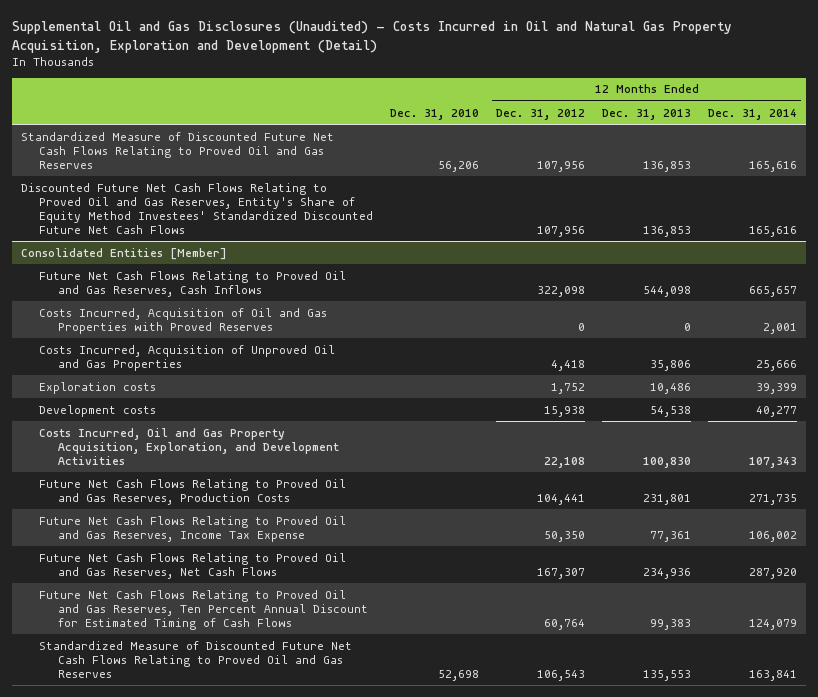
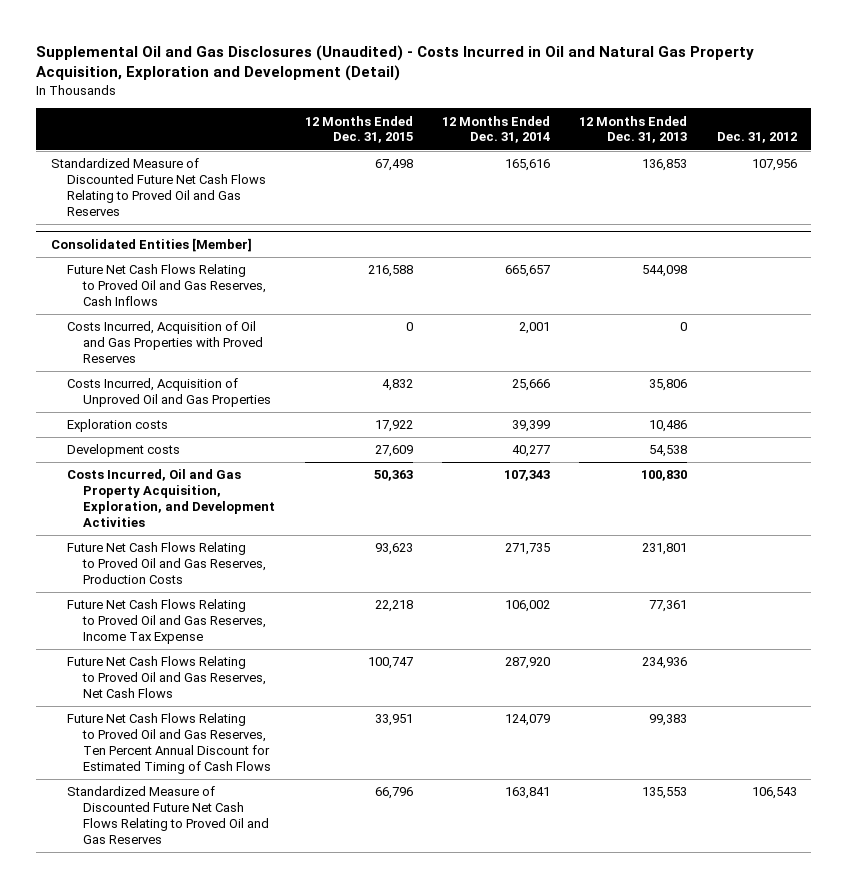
- | Dec. 31, 2010 | 12 Months Ended Dec. 31, 2012 | 12 Months Ended Dec. 31, 2013 | 12 Months Ended Dec. 31, 2014
+ | 12 Months Ended Dec. 31, 2015 | 12 Months Ended Dec. 31, 2014 | 12 Months Ended Dec. 31, 2013 | Dec. 31, 2012
- Discounted Future Net Cash Flows Relating to Proved Oil and Gas Reserves, Entity's Share of Equity Method Investees' Standardized Discounted Future Net Cash Flows | | 107,956 | 136,853 | 165,616

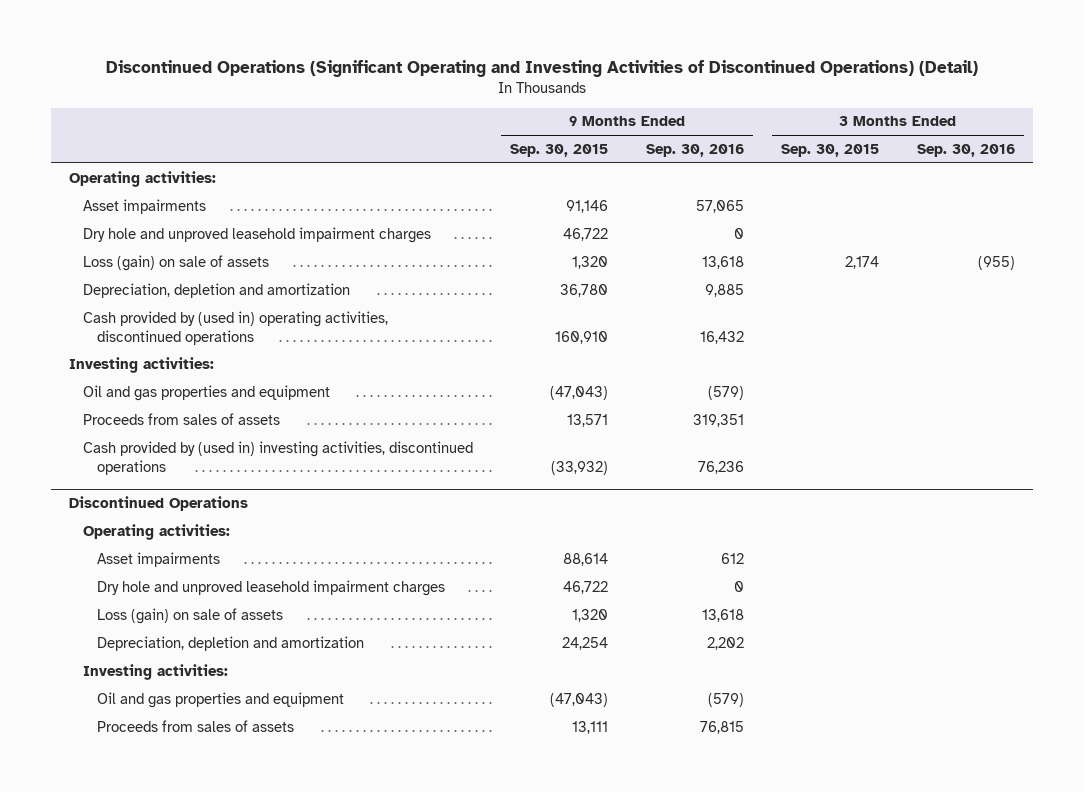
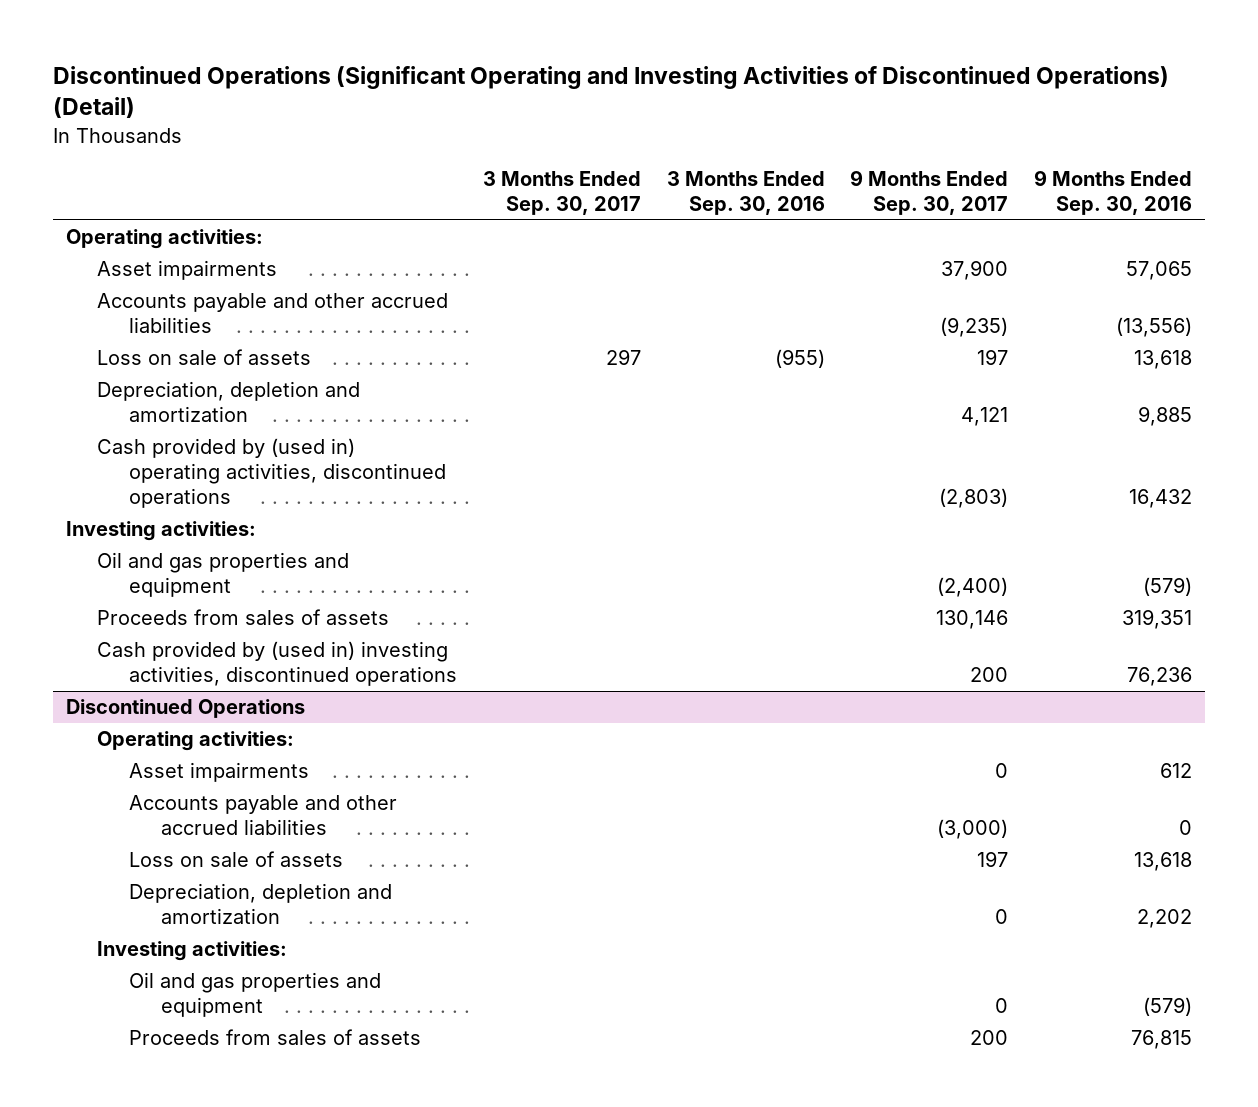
- | 9 Months Ended Sep. 30, 2015 | 9 Months Ended Sep. 30, 2016 | 3 Months Ended Sep. 30, 2015 | 3 Months Ended Sep. 30, 2016
+ | 3 Months Ended Sep. 30, 2017 | 3 Months Ended Sep. 30, 2016 | 9 Months Ended Sep. 30, 2017 | 9 Months Ended Sep. 30, 2016
- Dry hole and unproved leasehold impairment charges | 46,722 | 0 | |
- Loss (gain) on sale of assets | 1,320 | 13,618 | 2,174 | (955)
+ Accounts payable and other accrued liabilities | | | (9,235) | (13,556)
+ Loss on sale of assets | 297 | (955) | 197 | 13,618
@ Discontinued Operations
- Dry hole and unproved leasehold impairment charges | 46,722 | 0 | |
- Loss (gain) on sale of assets | 1,320 | 13,618 | |
+ Accounts payable and other accrued liabilities | | | (3,000) | 0
+ Loss on sale of assets | | | 197 | 13,618

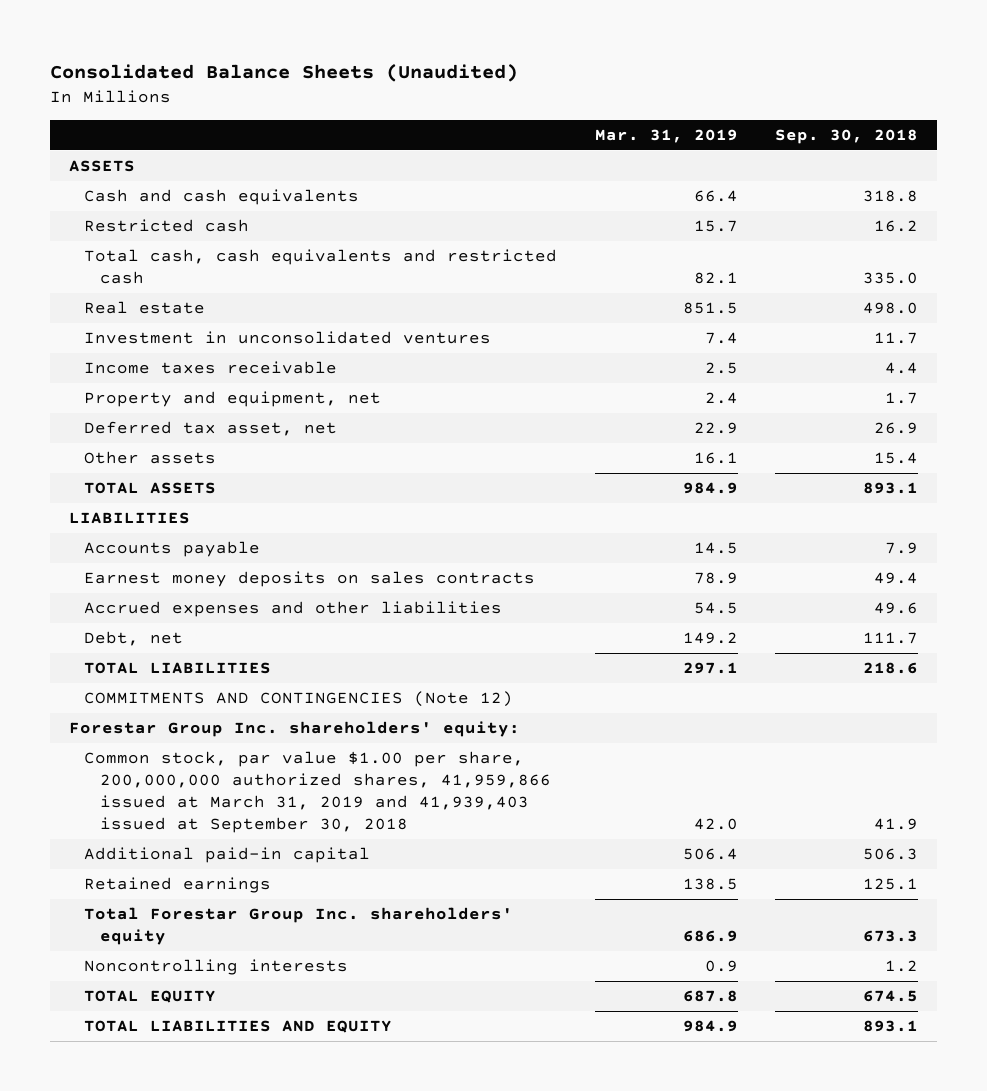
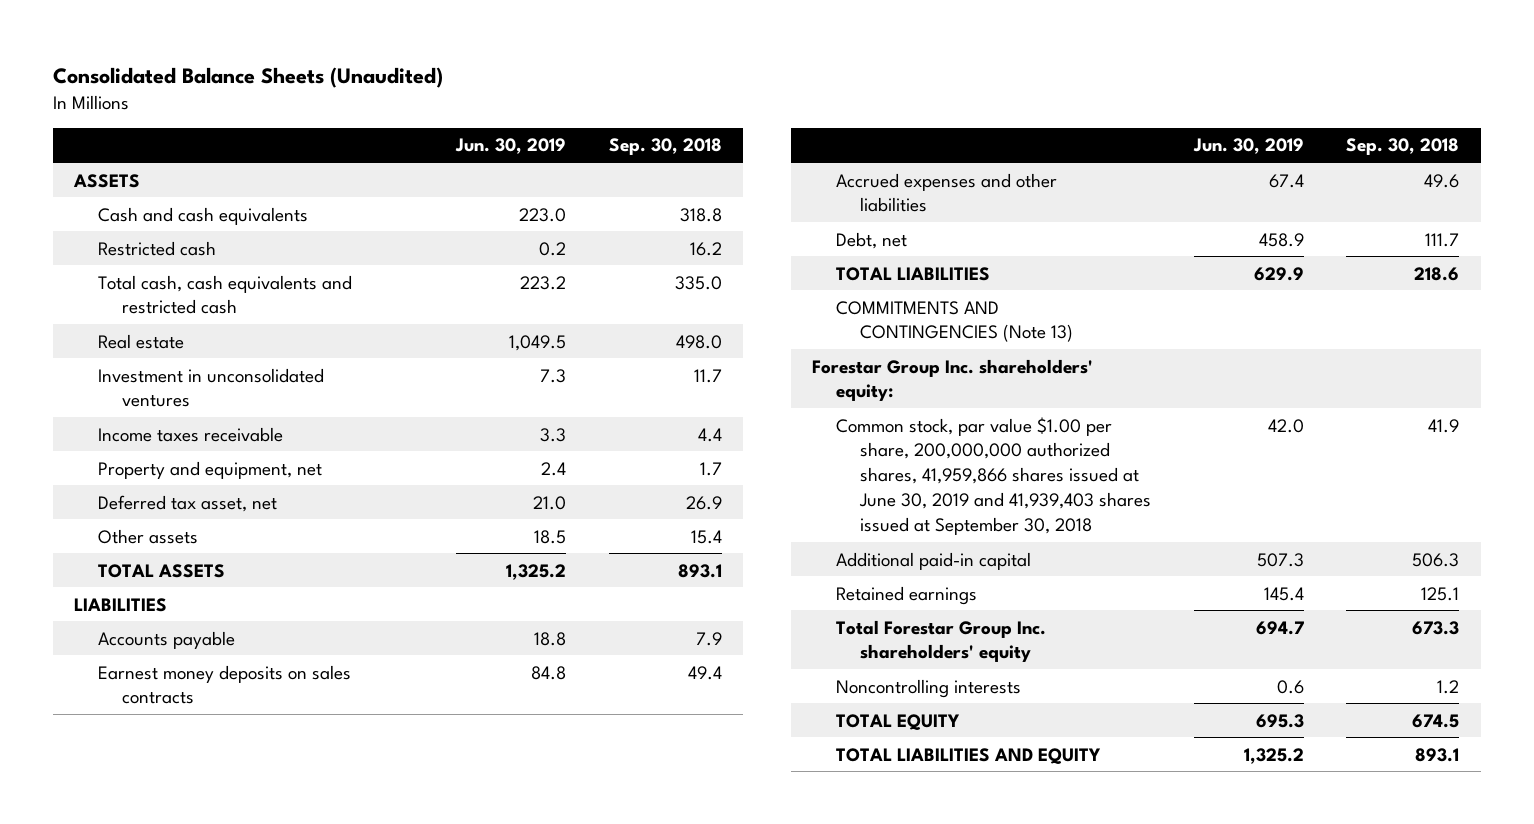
- | Mar. 31, 2019 | Sep. 30, 2018
+ | Jun. 30, 2019 | Sep. 30, 2018
- COMMITMENTS AND CONTINGENCIES (Note 12)
+ COMMITMENTS AND CONTINGENCIES (Note 13)
- Common stock, par value $1.00 per share, 200,000,000 authorized shares, 41,959,866 issued at March 31, 2019 and 41,939,403 issued at September 30, 2018 | 42.0 | 41.9
+ Common stock, par value $1.00 per share, 200,000,000 authorized shares, 41,959,866 shares issued at June 30, 2019 and 41,939,403 shares issued at September 30, 2018 | 42.0 | 41.9

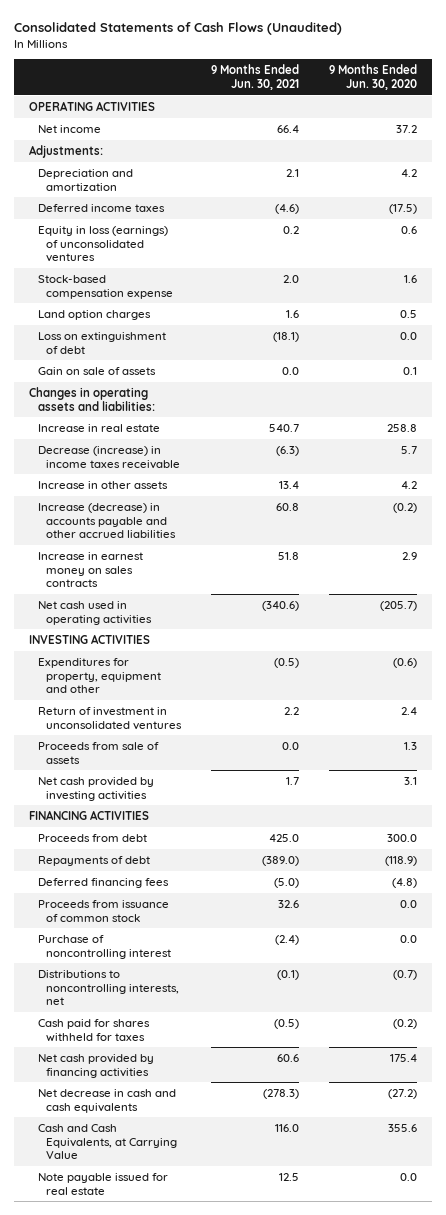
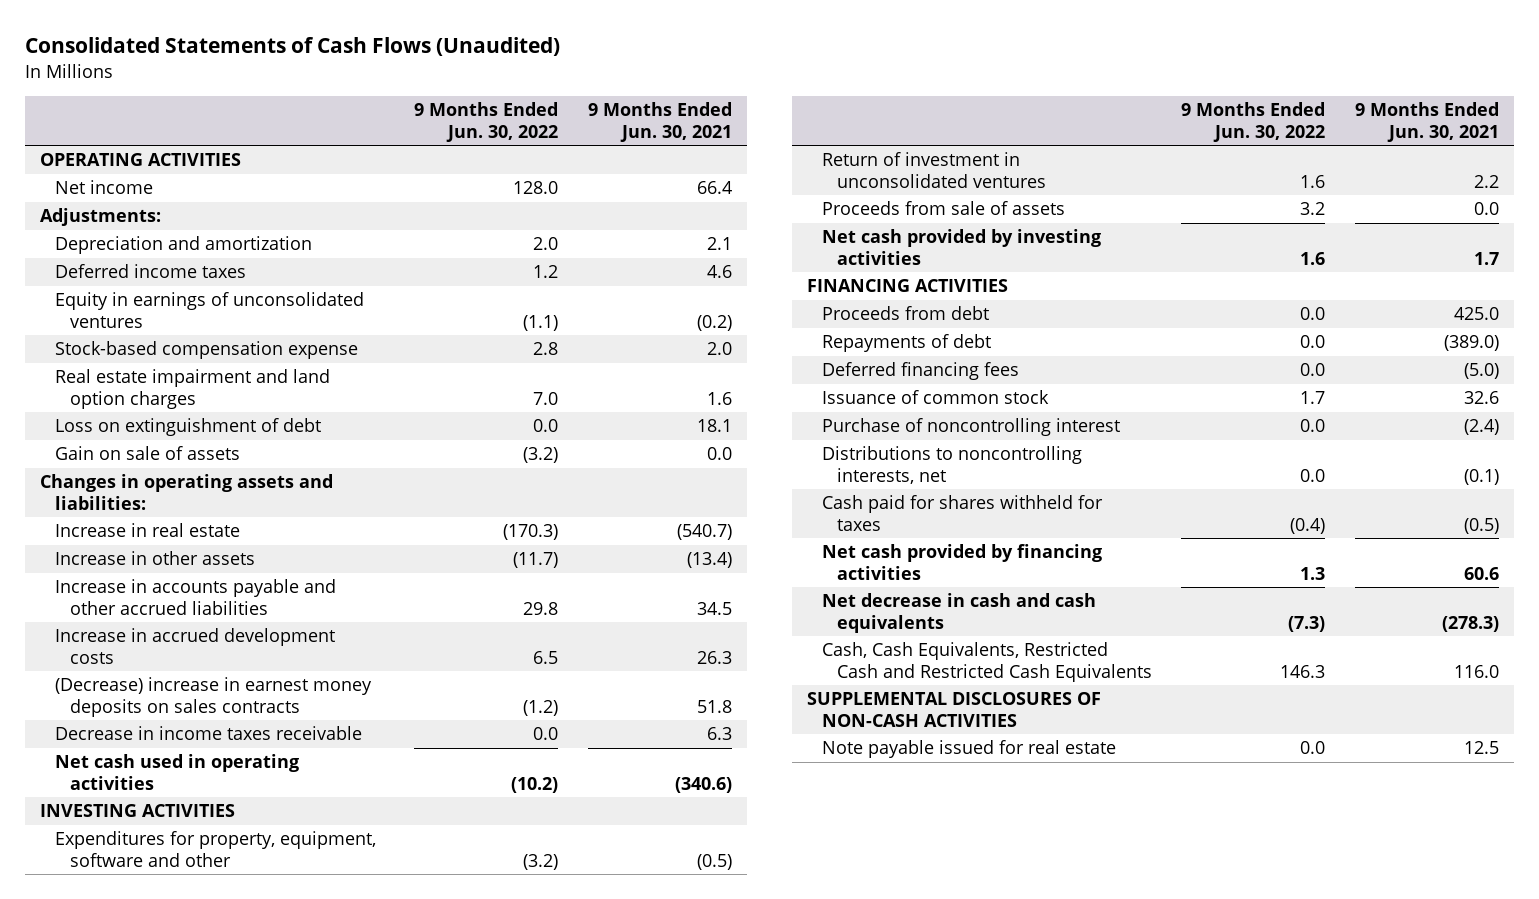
- | 9 Months Ended Jun. 30, 2021 | 9 Months Ended Jun. 30, 2020
+ | 9 Months Ended Jun. 30, 2022 | 9 Months Ended Jun. 30, 2021
- Deferred income taxes | (4.6) | (17.5)
- Equity in loss (earnings) of unconsolidated ventures | 0.2 | 0.6
+ Deferred income taxes | 1.2 | 4.6
+ Equity in earnings of unconsolidated ventures | (1.1) | (0.2)
- Land option charges | 1.6 | 0.5
- Loss on extinguishment of debt | (18.1) | 0.0
+ Real estate impairment and land option charges | 7.0 | 1.6
+ Loss on extinguishment of debt | 0.0 | 18.1
- Increase in real estate | 540.7 | 258.8
- Decrease (increase) in income taxes receivable | (6.3) | 5.7
- Increase in other assets | 13.4 | 4.2
- Increase (decrease) in accounts payable and other accrued liabilities | 60.8 | (0.2)
- Increase in earnest money on sales contracts | 51.8 | 2.9
+ Increase in real estate | (170.3) | (540.7)
+ Increase in other assets | (11.7) | (13.4)
+ Increase in accounts payable and other accrued liabilities | 29.8 | 34.5
+ Increase in accrued development costs | 6.5 | 26.3
+ (Decrease) increase in earnest money deposits on sales contracts | (1.2) | 51.8
+ Decrease in income taxes receivable | 0.0 | 6.3
- Expenditures for property, equipment and other | (0.5) | (0.6)
+ Expenditures for property, equipment, software and other | (3.2) | (0.5)
- Proceeds from issuance of common stock | 32.6 | 0.0
+ Issuance of common stock | 1.7 | 32.6
- Cash and Cash Equivalents, at Carrying Value | 116.0 | 355.6
+ Cash, Cash Equivalents, Restricted Cash and Restricted Cash Equivalents | 146.3 | 116.0
+ SUPPLEMENTAL DISCLOSURES OF NON-CASH ACTIVITIES

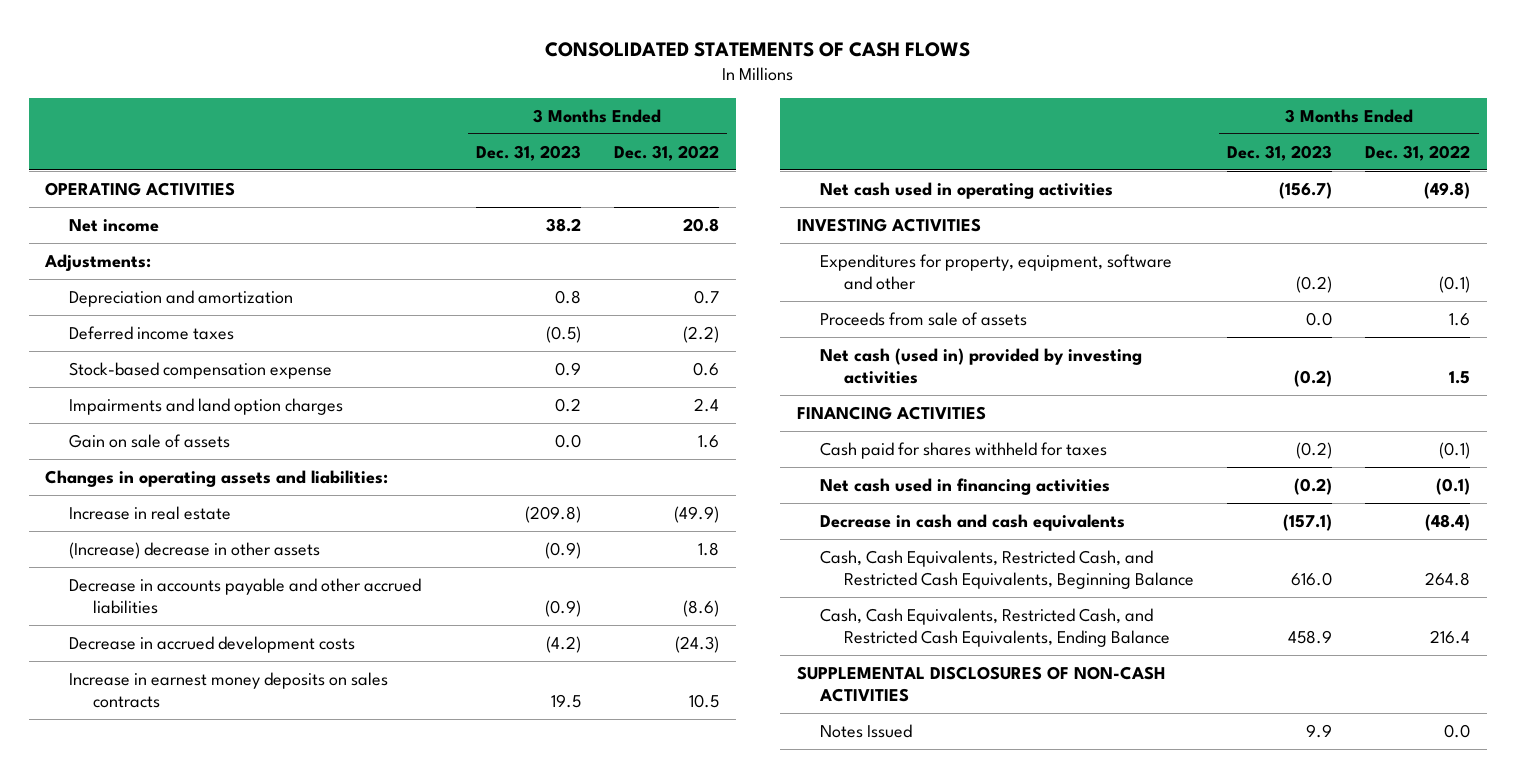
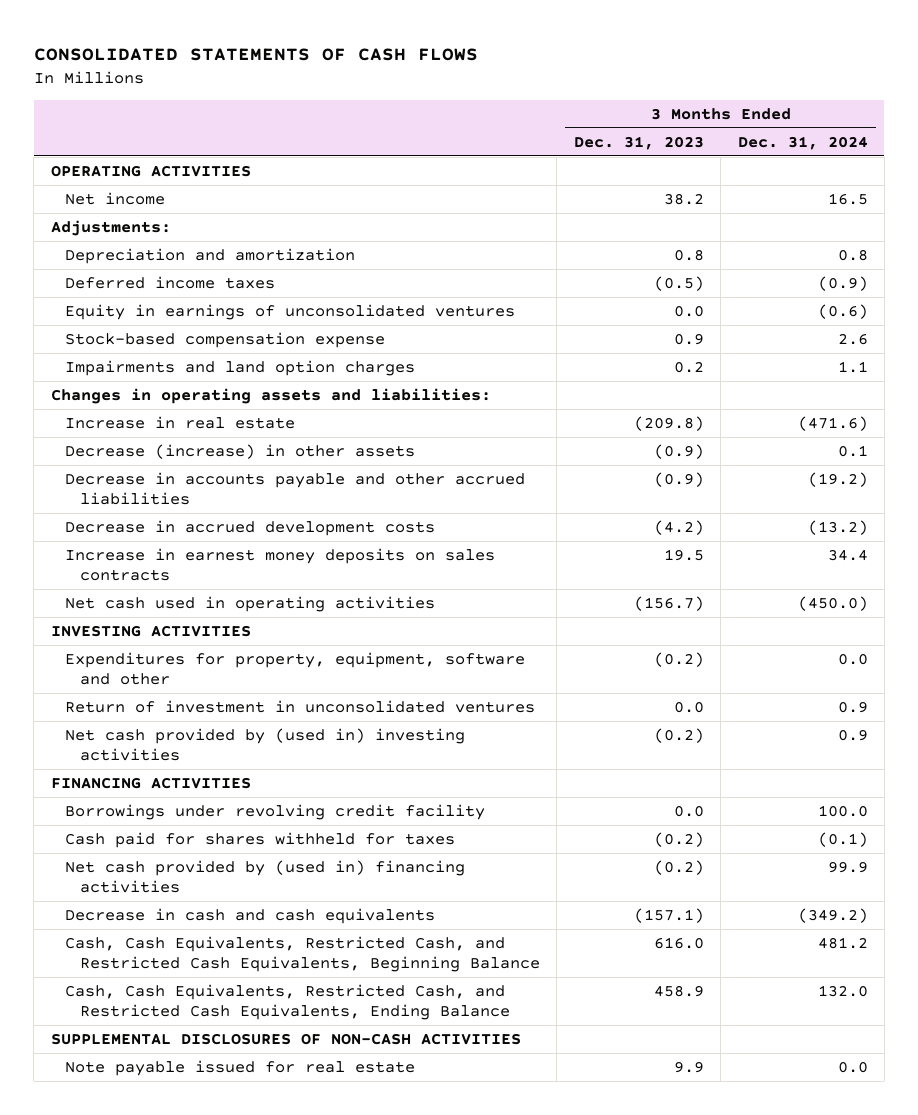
- | 3 Months Ended Dec. 31, 2023 | 3 Months Ended Dec. 31, 2022
+ | 3 Months Ended Dec. 31, 2023 | 3 Months Ended Dec. 31, 2024
+ Equity in earnings of unconsolidated ventures | 0.0 | (0.6)
- Gain on sale of assets | 0.0 | 1.6
- (Increase) decrease in other assets | (0.9) | 1.8
+ Decrease (increase) in other assets | (0.9) | 0.1
- Proceeds from sale of assets | 0.0 | 1.6
- Net cash (used in) provided by investing activities | (0.2) | 1.5
+ Return of investment in unconsolidated ventures | 0.0 | 0.9
+ Net cash provided by (used in) investing activities | (0.2) | 0.9
+ Borrowings under revolving credit facility | 0.0 | 100.0
- Net cash used in financing activities | (0.2) | (0.1)
+ Net cash provided by (used in) financing activities | (0.2) | 99.9
- Notes Issued | 9.9 | 0.0
+ Note payable issued for real estate | 9.9 | 0.0

